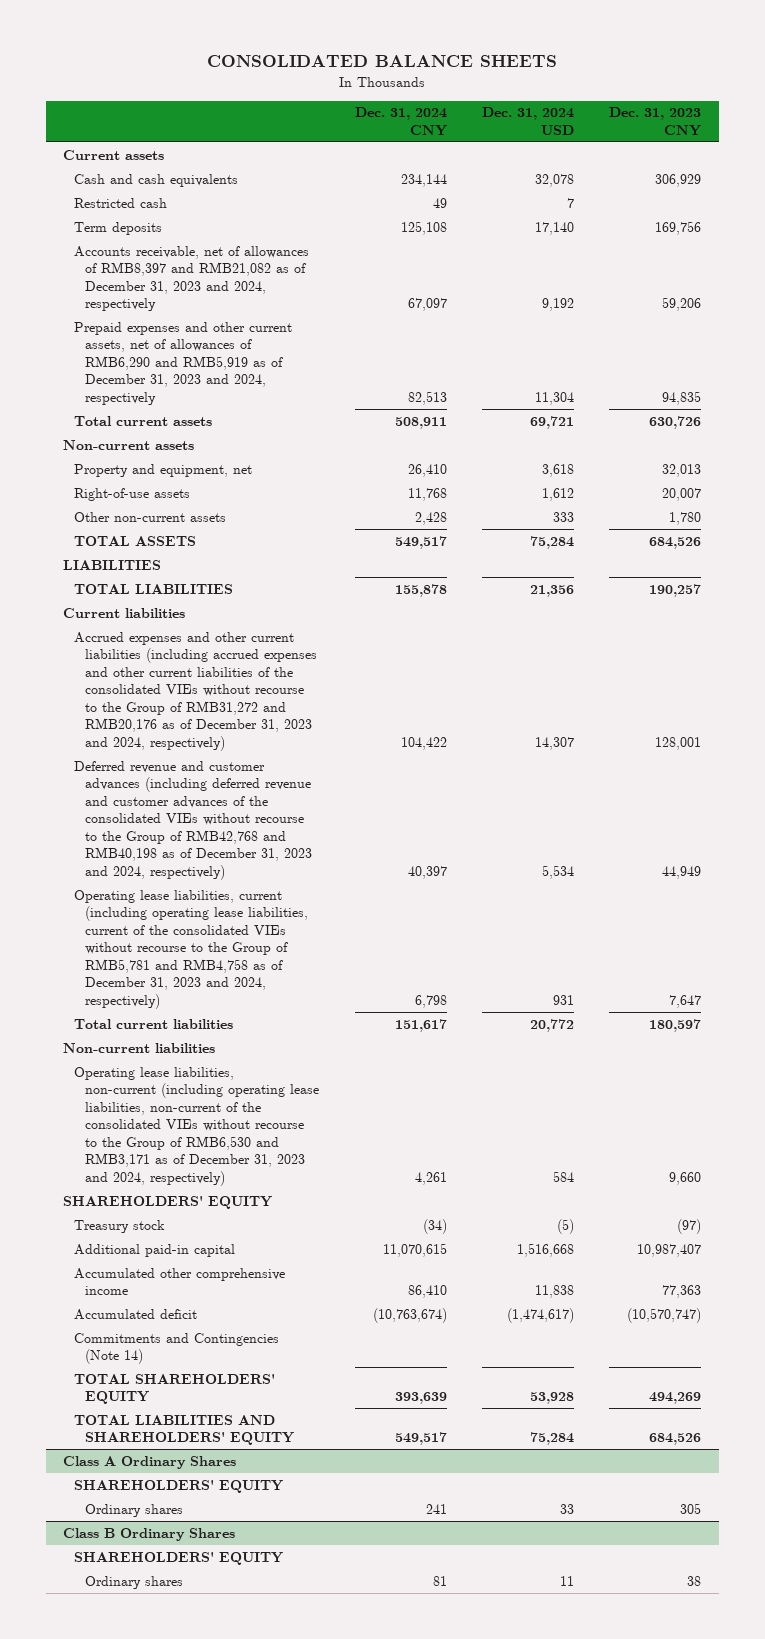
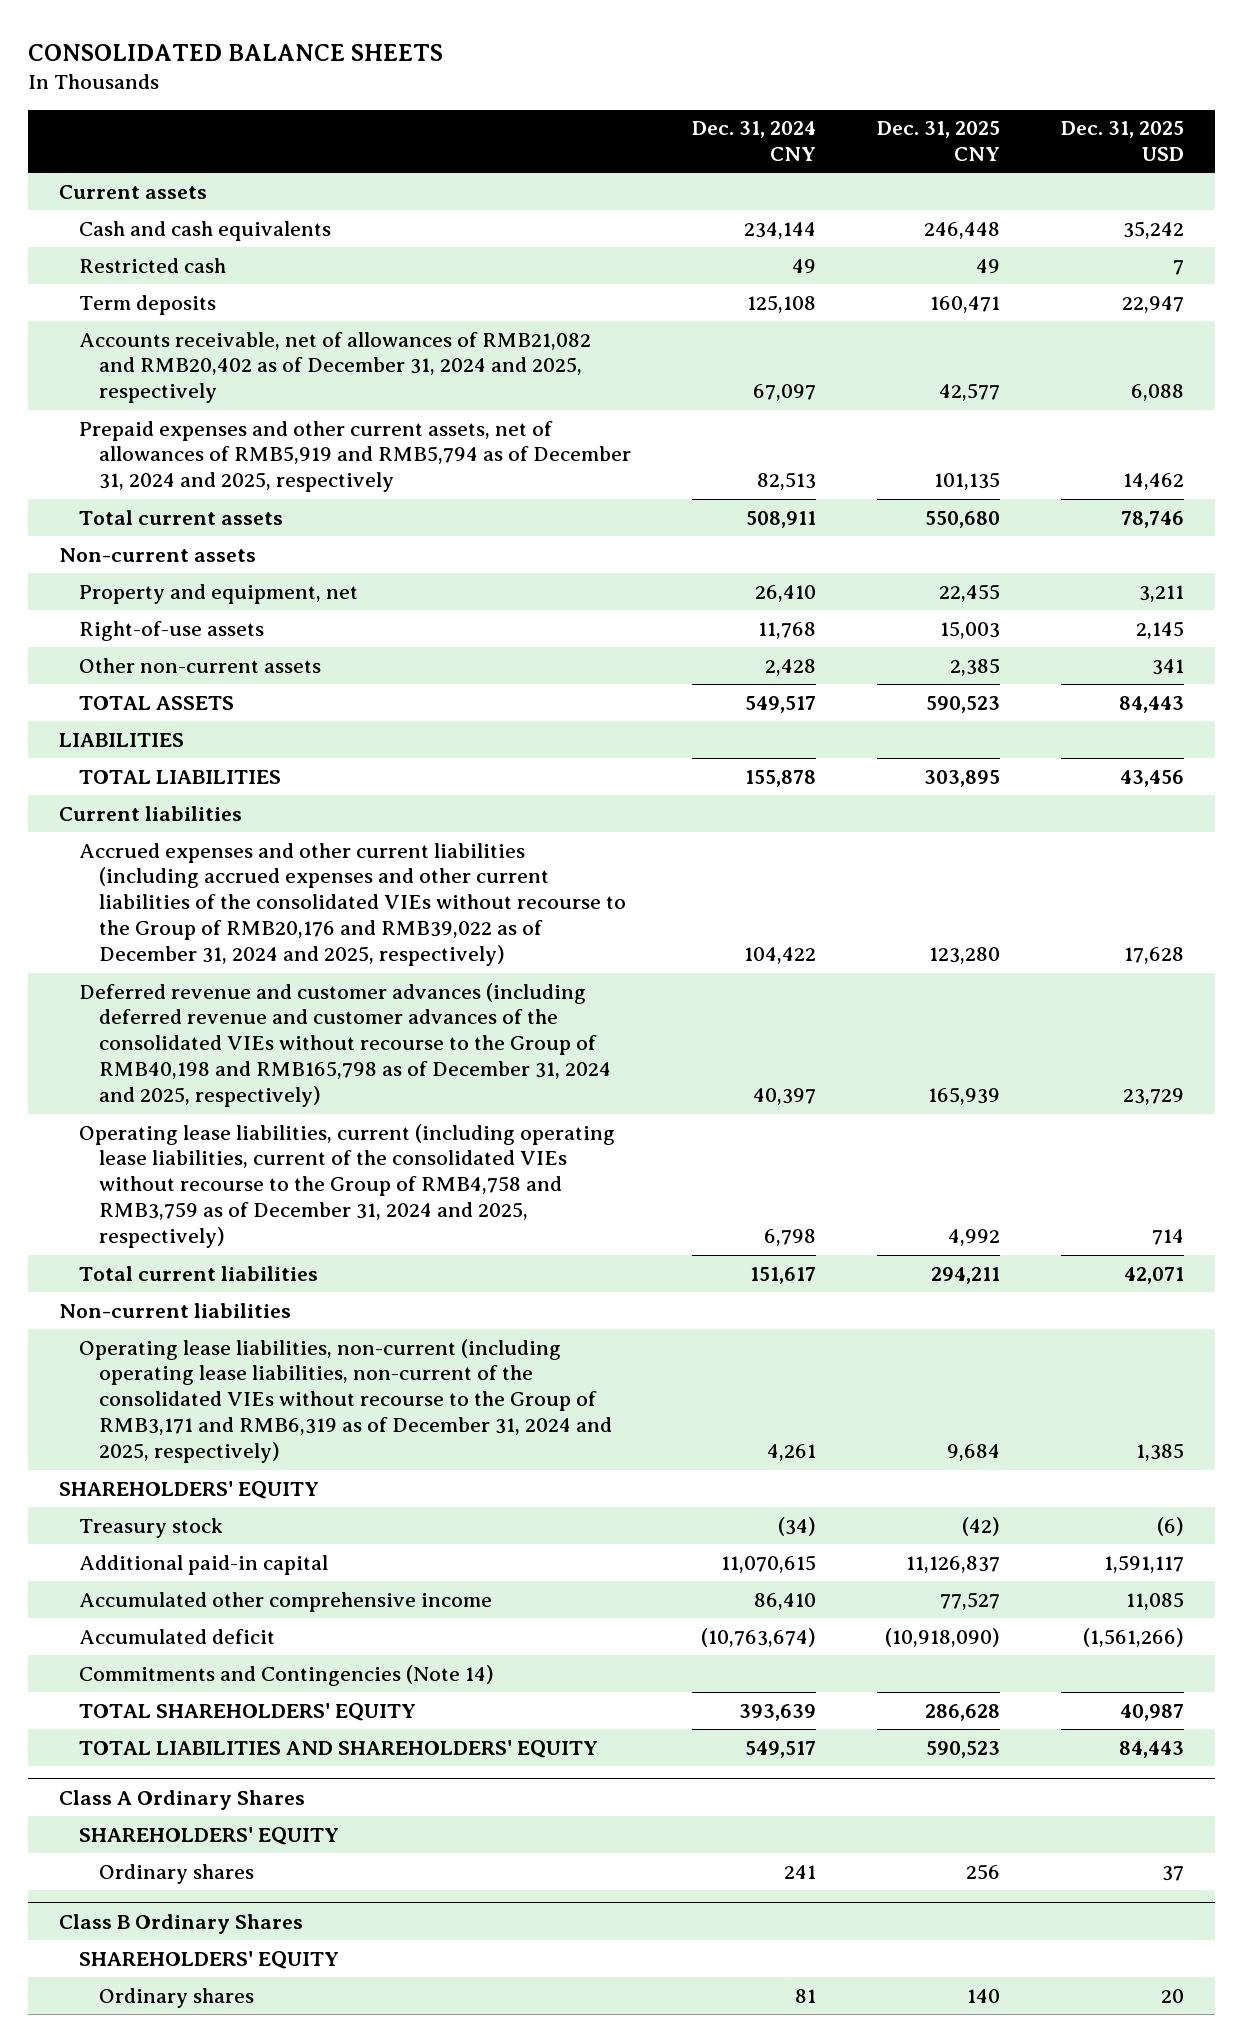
- | Dec. 31, 2024 CNY | Dec. 31, 2024 USD | Dec. 31, 2023 CNY
+ | Dec. 31, 2024 CNY | Dec. 31, 2025 CNY | Dec. 31, 2025 USD
- Accounts receivable, net of allowances of RMB8,397 and RMB21,082 as of December 31, 2023 and 2024, respectively | 67,097 | 9,192 | 59,206
- Prepaid expenses and other current assets, net of allowances of RMB6,290 and RMB5,919 as of December 31, 2023 and 2024, respectively | 82,513 | 11,304 | 94,835
+ Accounts receivable, net of allowances of RMB21,082 and RMB20,402 as of December 31, 2024 and 2025, respectively | 67,097 | 42,577 | 6,088
+ Prepaid expenses and other current assets, net of allowances of RMB5,919 and RMB5,794 as of December 31, 2024 and 2025, respectively | 82,513 | 101,135 | 14,462
- Accrued expenses and other current liabilities (including accrued expenses and other current liabilities of the consolidated VIEs without recourse to the Group of RMB31,272 and RMB20,176 as of December 31, 2023 and 2024, respectively) | 104,422 | 14,307 | 128,001
- Deferred revenue and customer advances (including deferred revenue and customer advances of the consolidated VIEs without recourse to the Group of RMB42,768 and RMB40,198 as of December 31, 2023 and 2024, respectively) | 40,397 | 5,534 | 44,949
- Operating lease liabilities, current (including operating lease liabilities, current of the consolidated VIEs without recourse to the Group of RMB5,781 and RMB4,758 as of December 31, 2023 and 2024, respectively) | 6,798 | 931 | 7,647
+ Accrued expenses and other current liabilities (including accrued expenses and other current liabilities of the consolidated VIEs without recourse to the Group of RMB20,176 and RMB39,022 as of December 31, 2024 and 2025, respectively) | 104,422 | 123,280 | 17,628
+ Deferred revenue and customer advances (including deferred revenue and customer advances of the consolidated VIEs without recourse to the Group of RMB40,198 and RMB165,798 as of December 31, 2024 and 2025, respectively) | 40,397 | 165,939 | 23,729
+ Operating lease liabilities, current (including operating lease liabilities, current of the consolidated VIEs without recourse to the Group of RMB4,758 and RMB3,759 as of December 31, 2024 and 2025, respectively) | 6,798 | 4,992 | 714
- Operating lease liabilities, non-current (including operating lease liabilities, non-current of the consolidated VIEs without recourse to the Group of RMB6,530 and RMB3,171 as of December 31, 2023 and 2024, respectively) | 4,261 | 584 | 9,660
+ Operating lease liabilities, non-current (including operating lease liabilities, non-current of the consolidated VIEs without recourse to the Group of RMB3,171 and RMB6,319 as of December 31, 2024 and 2025, respectively) | 4,261 | 9,684 | 1,385

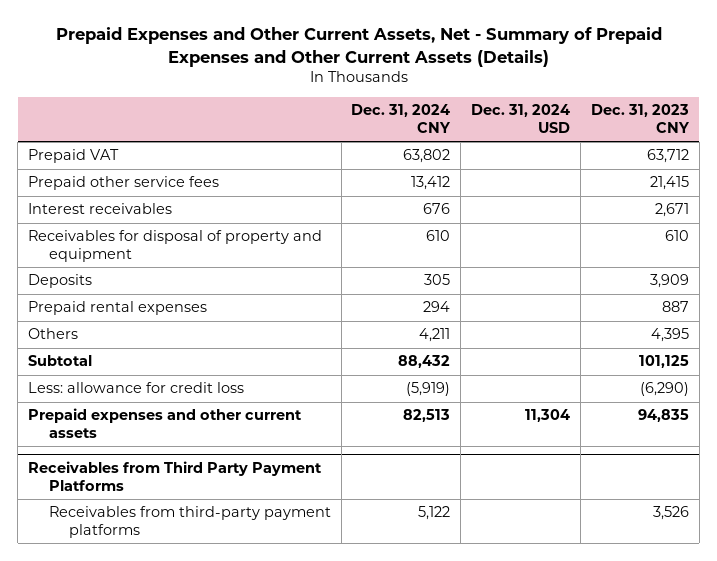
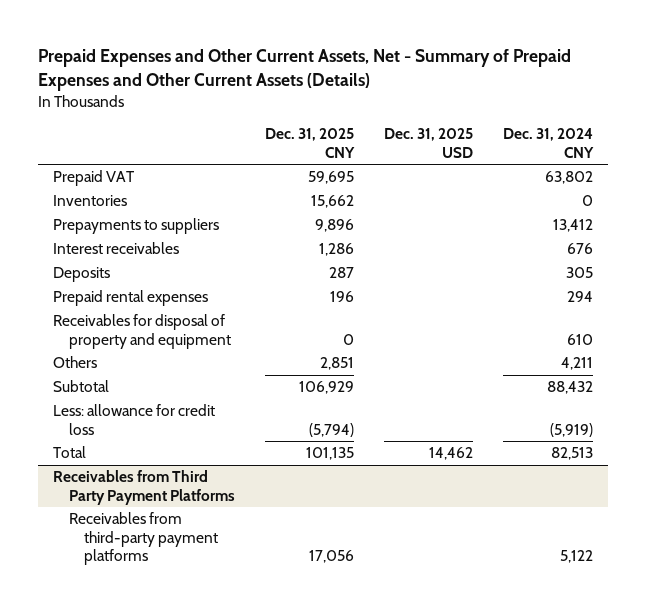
- | Dec. 31, 2024 CNY | Dec. 31, 2024 USD | Dec. 31, 2023 CNY
+ | Dec. 31, 2025 CNY | Dec. 31, 2025 USD | Dec. 31, 2024 CNY
- Prepaid other service fees | 13,412 | | 21,415
+ Inventories | 15,662 | | 0
+ Prepayments to suppliers | 9,896 | | 13,412
moved down: Receivables for disposal of property and equipment | 0 | | 610
- Prepaid expenses and other current assets | 82,513 | 11,304 | 94,835
+ Total | 101,135 | 14,462 | 82,513

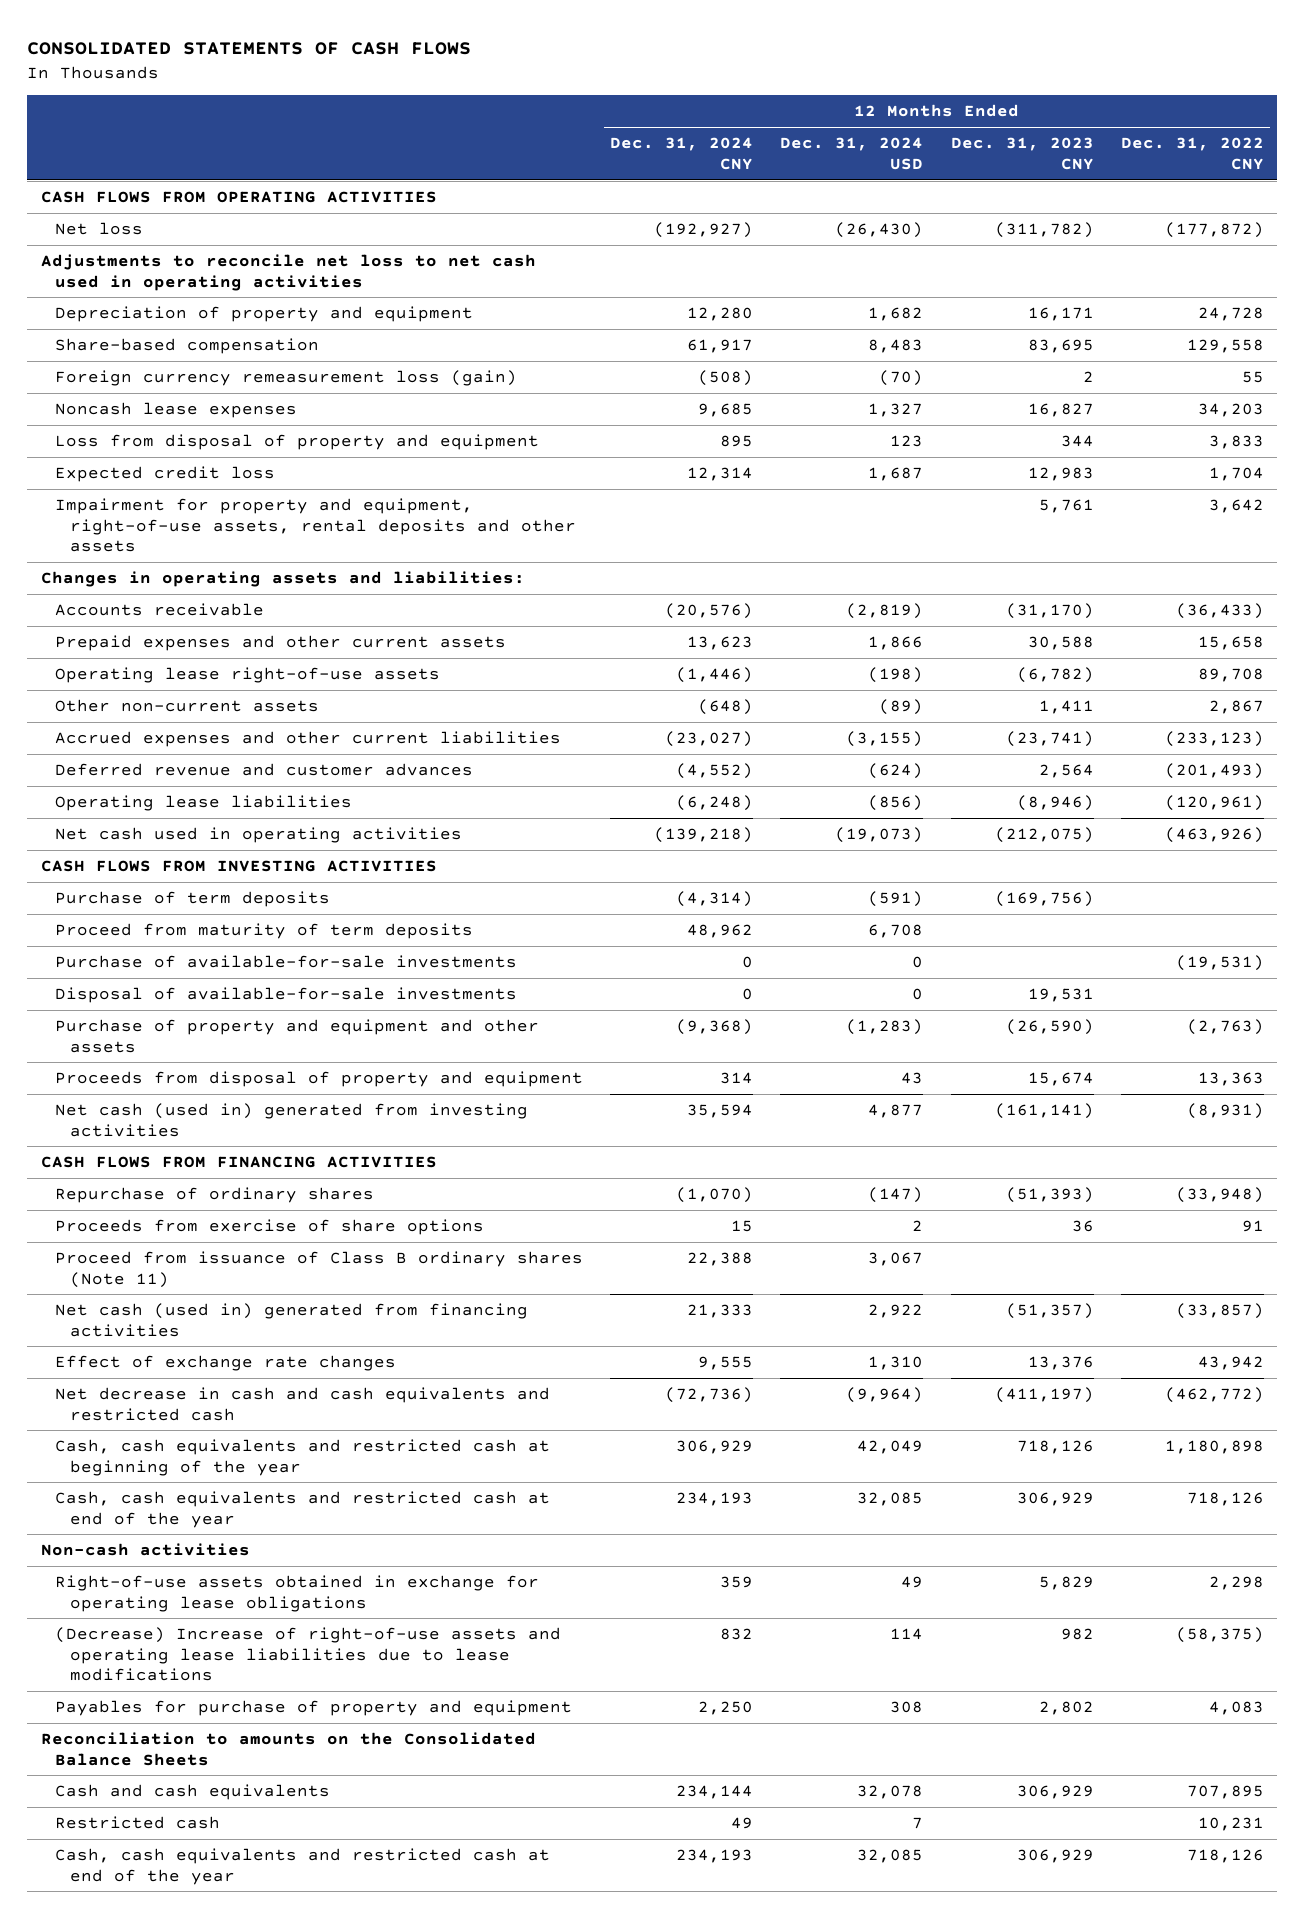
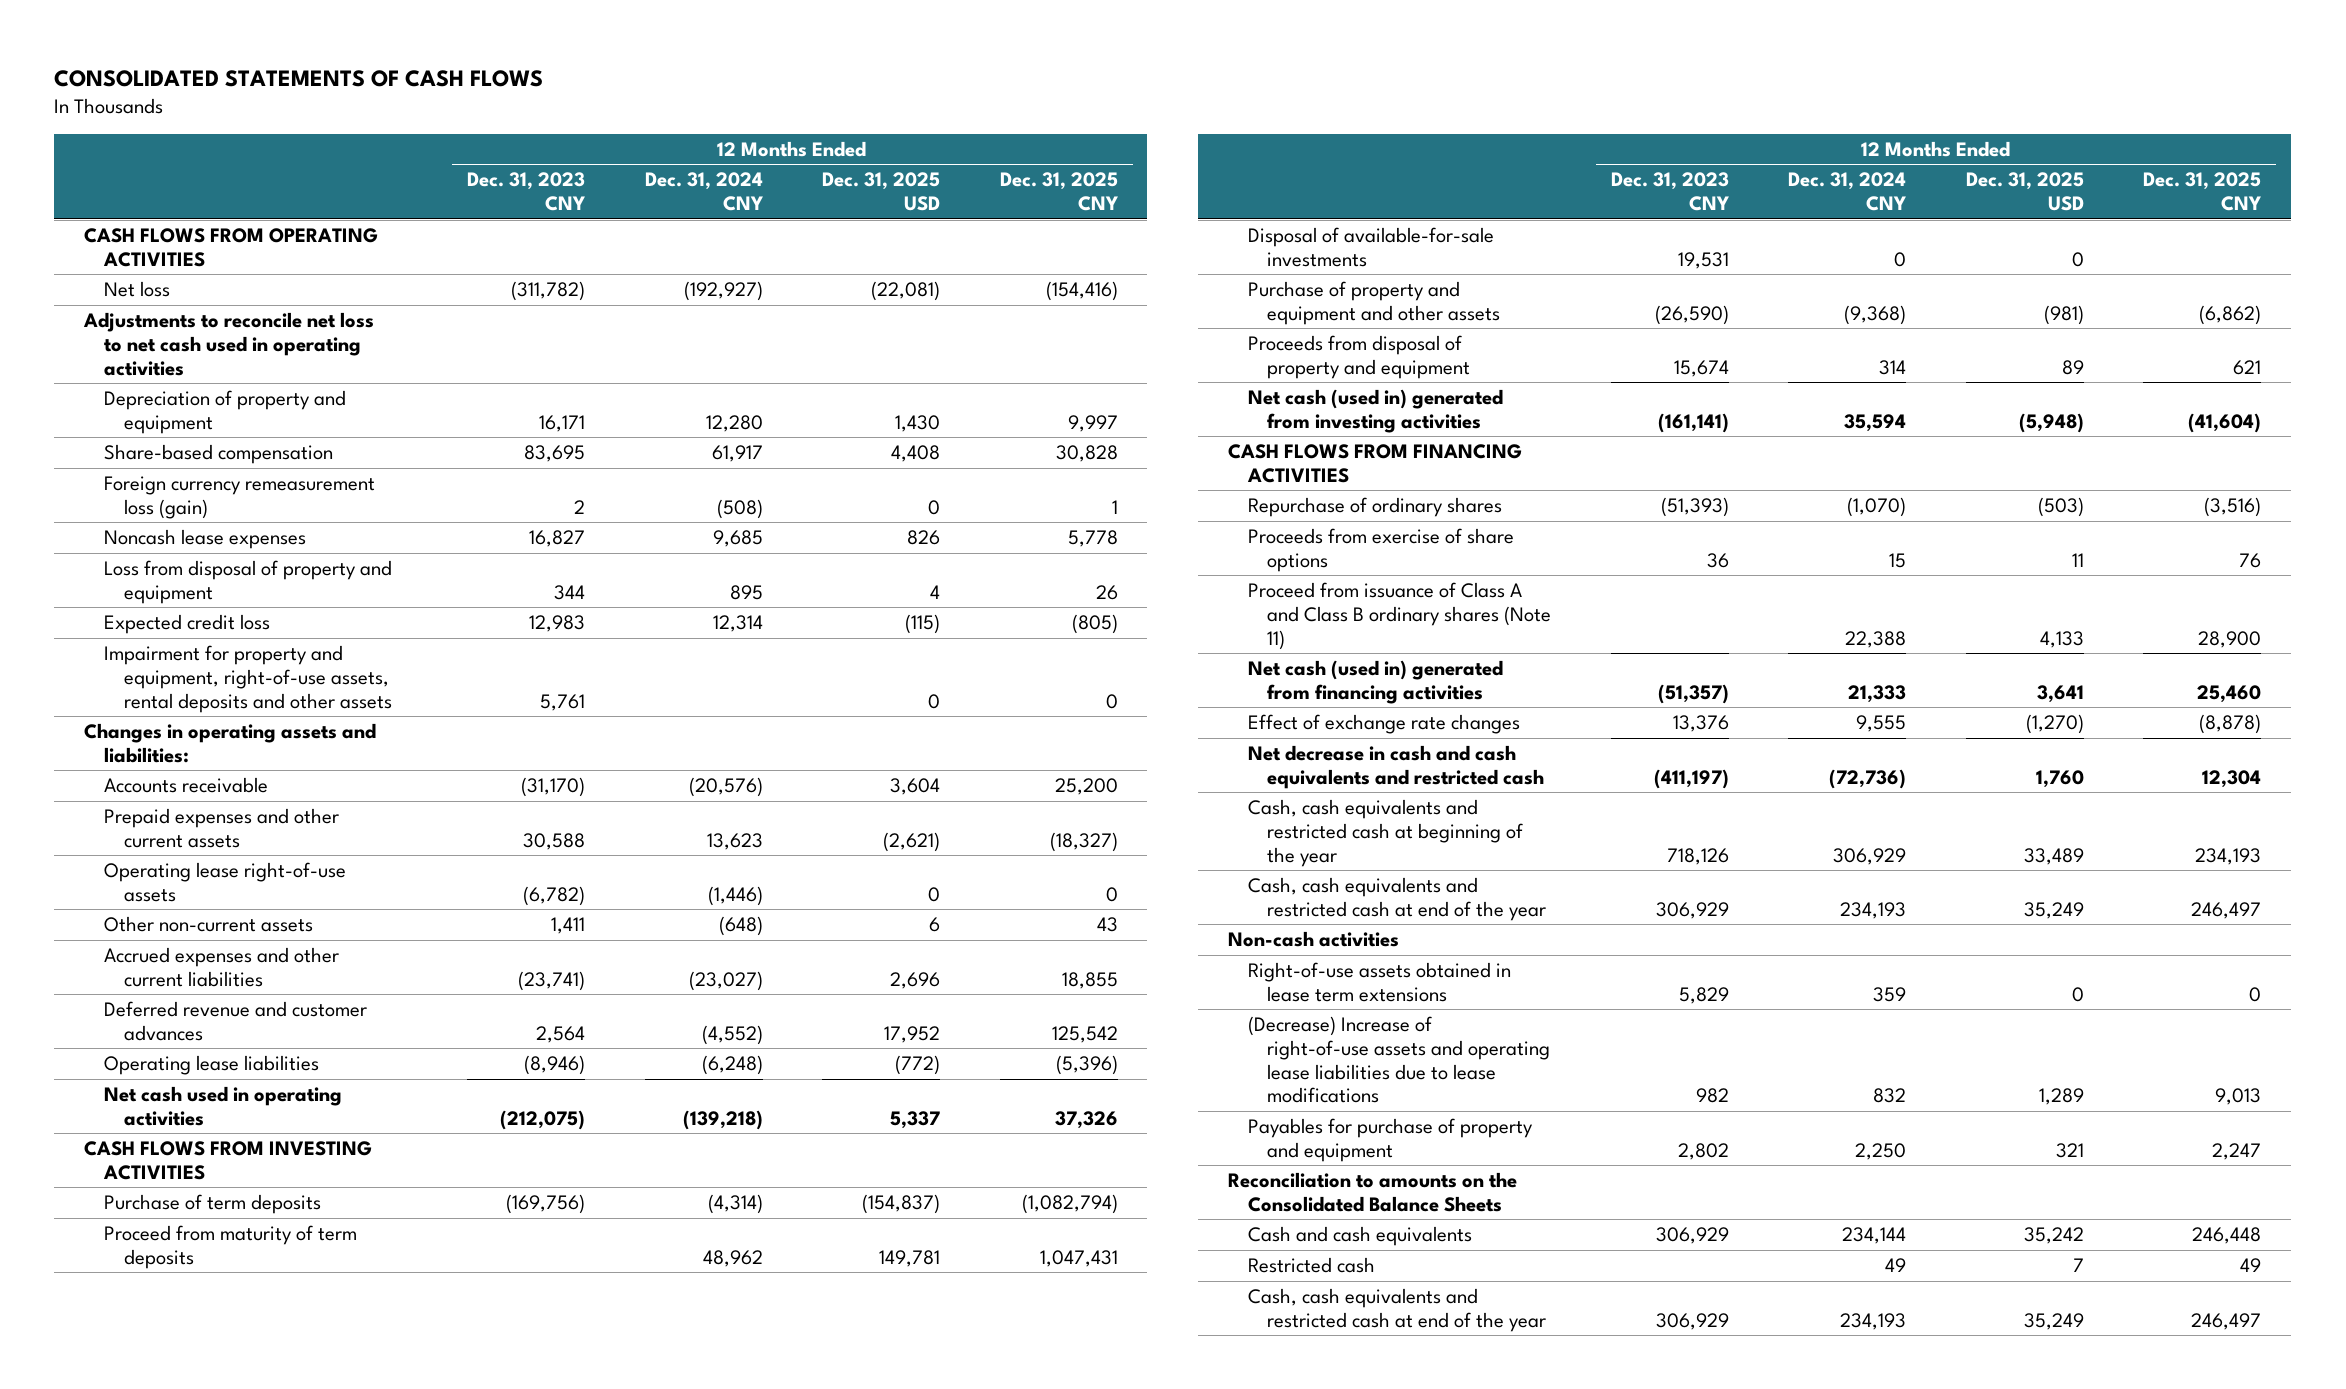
- | 12 Months Ended Dec. 31, 2024 CNY | 12 Months Ended Dec. 31, 2024 USD | 12 Months Ended Dec. 31, 2023 CNY | 12 Months Ended Dec. 31, 2022 CNY
+ | 12 Months Ended Dec. 31, 2023 CNY | 12 Months Ended Dec. 31, 2024 CNY | 12 Months Ended Dec. 31, 2025 USD | 12 Months Ended Dec. 31, 2025 CNY
- Purchase of available-for-sale investments | 0 | 0 | | (19,531)
- Proceed from issuance of Class B ordinary shares (Note 11) | 22,388 | 3,067 | |
+ Proceed from issuance of Class A and Class B ordinary shares (Note 11) | | 22,388 | 4,133 | 28,900
- Right-of-use assets obtained in exchange for operating lease obligations | 359 | 49 | 5,829 | 2,298
+ Right-of-use assets obtained in lease term extensions | 5,829 | 359 | 0 | 0

